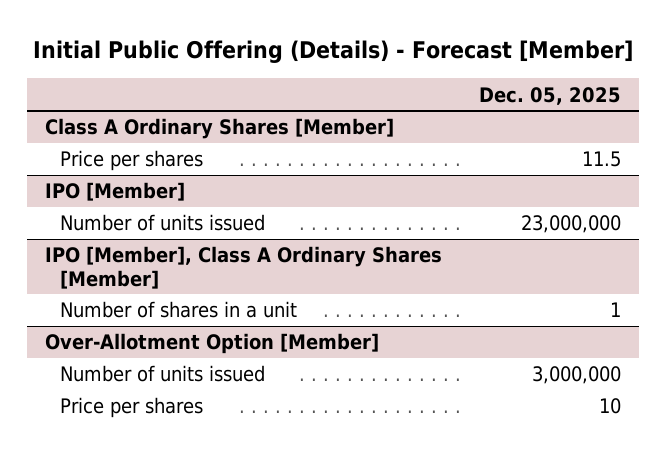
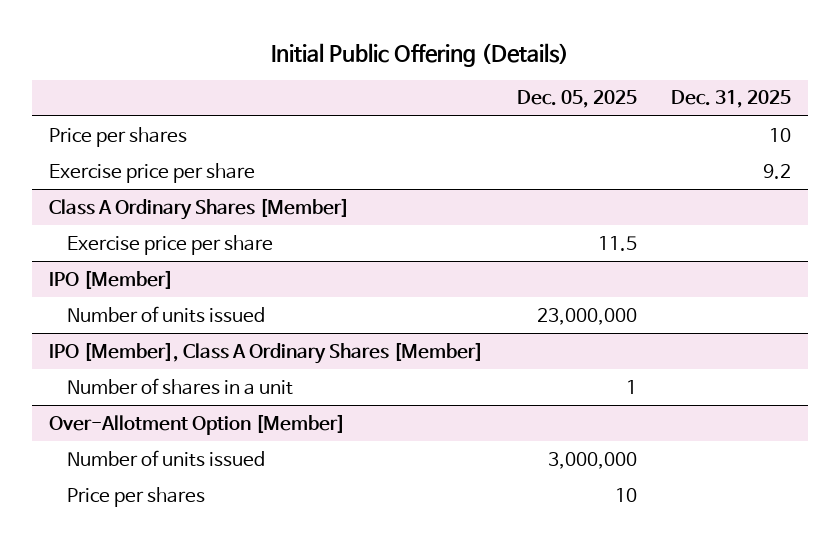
- Initial Public Offering (Details) - Forecast [Member]
+ Initial Public Offering (Details)
- | Dec. 05, 2025
+ | Dec. 05, 2025 | Dec. 31, 2025
+ Price per shares | | 10
+ Exercise price per share | | 9.2
@ Class A Ordinary Shares [Member]
- Price per shares | 11.5
+ Exercise price per share | 11.5 |

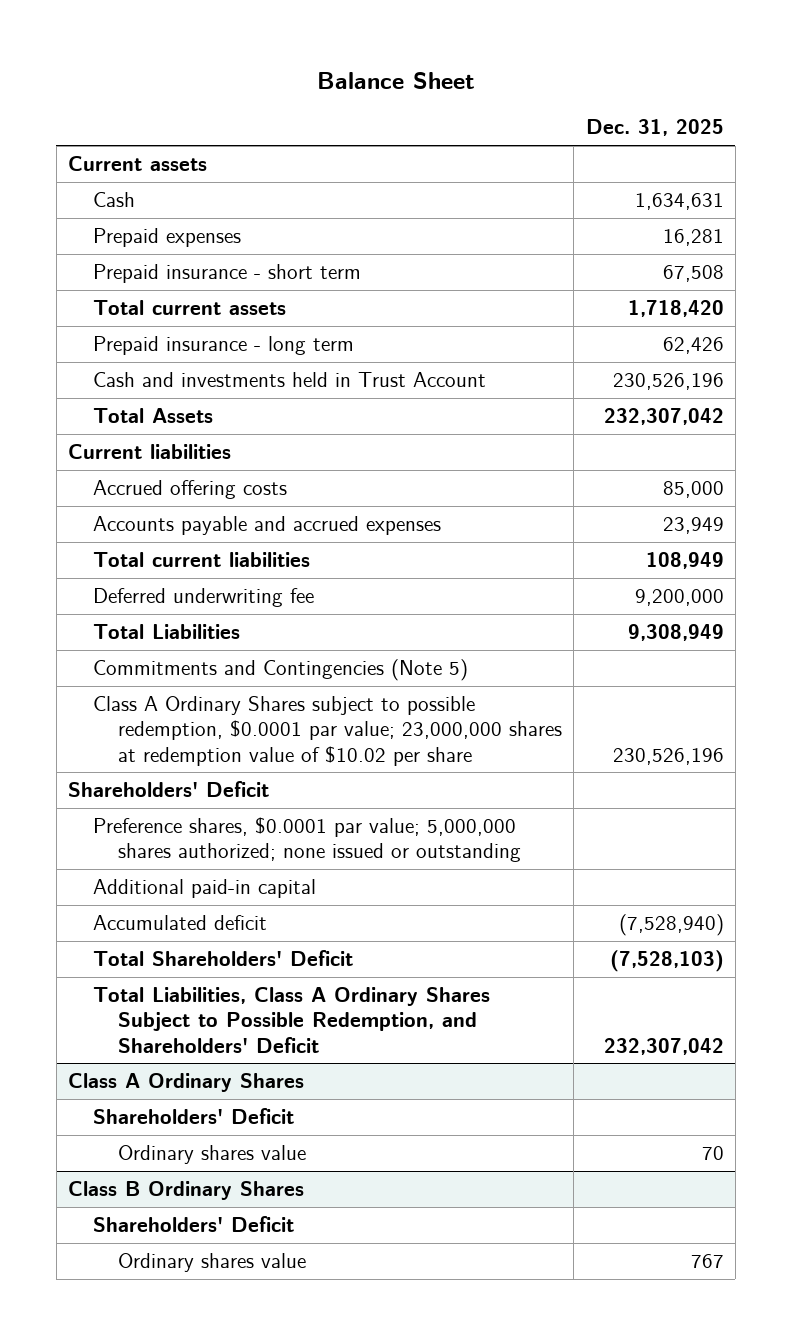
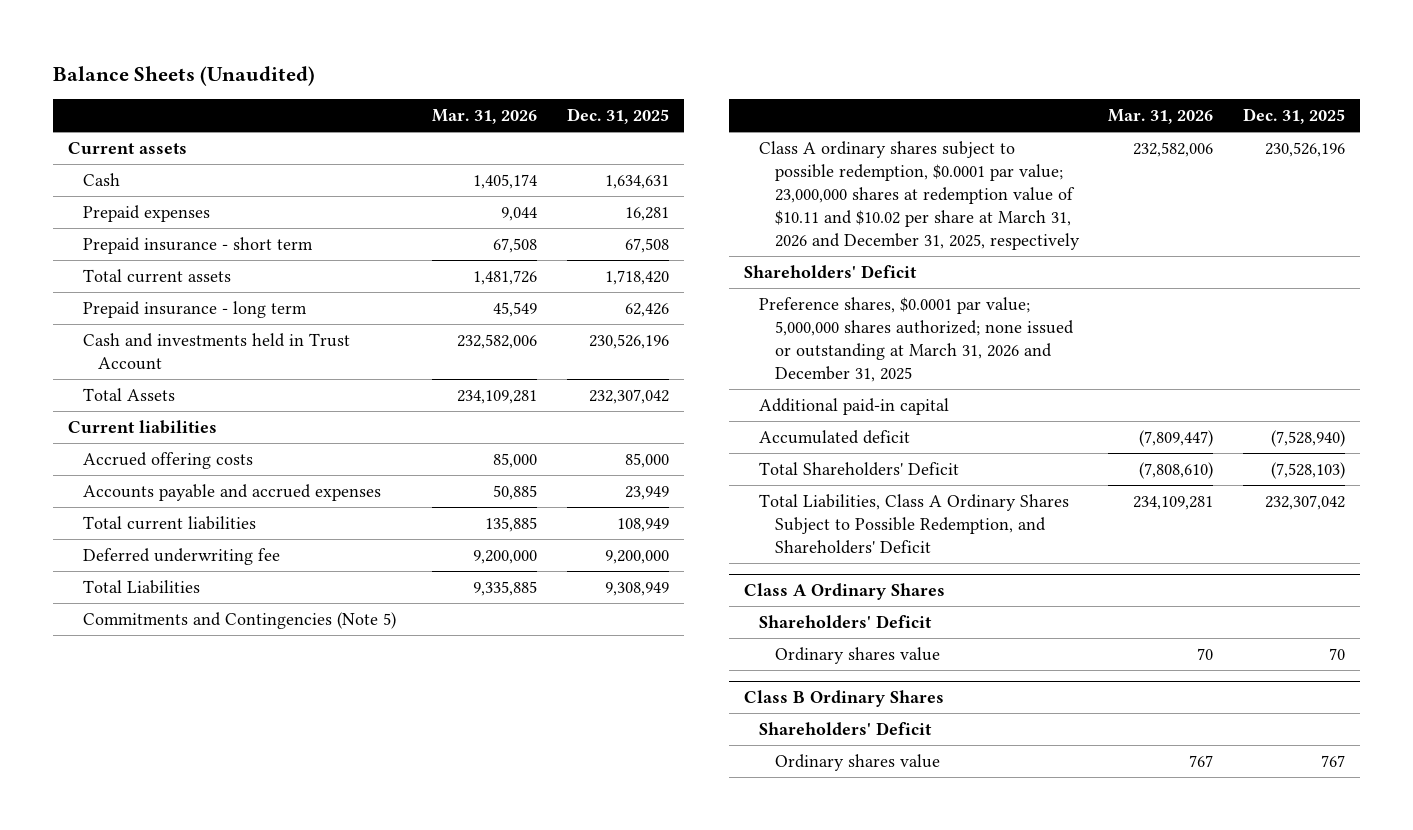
- Balance Sheet
+ Balance Sheets (Unaudited)
- | Dec. 31, 2025
+ | Mar. 31, 2026 | Dec. 31, 2025
- Class A Ordinary Shares subject to possible redemption, $0.0001 par value; 23,000,000 shares at redemption value of $10.02 per share | 230,526,196
+ Class A ordinary shares subject to possible redemption, $0.0001 par value; 23,000,000 shares at redemption value of $10.11 and $10.02 per share at March 31, 2026 and December 31, 2025, respectively | 232,582,006 | 230,526,196
- Preference shares, $0.0001 par value; 5,000,000 shares authorized; none issued or outstanding
+ Preference shares, $0.0001 par value; 5,000,000 shares authorized; none issued or outstanding at March 31, 2026 and December 31, 2025

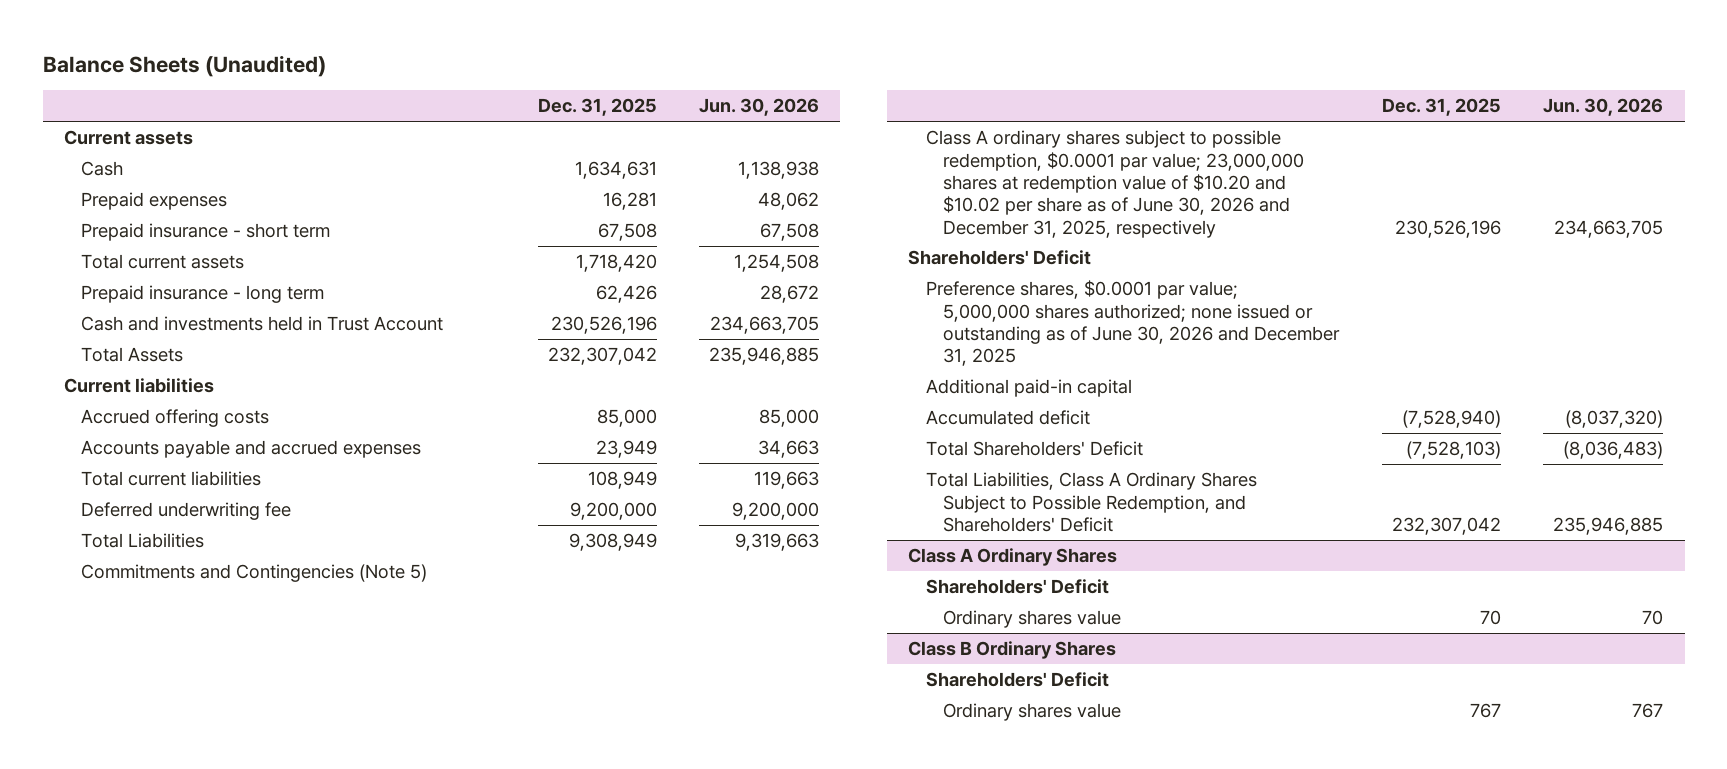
- | Mar. 31, 2026 | Dec. 31, 2025
+ | Dec. 31, 2025 | Jun. 30, 2026
- Class A ordinary shares subject to possible redemption, $0.0001 par value; 23,000,000 shares at redemption value of $10.11 and $10.02 per share at March 31, 2026 and December 31, 2025, respectively | 232,582,006 | 230,526,196
+ Class A ordinary shares subject to possible redemption, $0.0001 par value; 23,000,000 shares at redemption value of $10.20 and $10.02 per share as of June 30, 2026 and December 31, 2025, respectively | 230,526,196 | 234,663,705
- Preference shares, $0.0001 par value; 5,000,000 shares authorized; none issued or outstanding at March 31, 2026 and December 31, 2025
+ Preference shares, $0.0001 par value; 5,000,000 shares authorized; none issued or outstanding as of June 30, 2026 and December 31, 2025

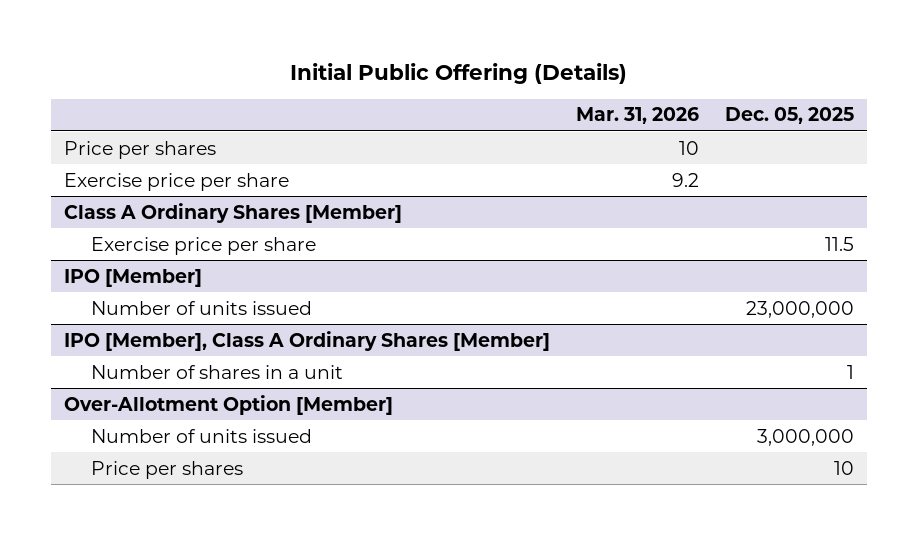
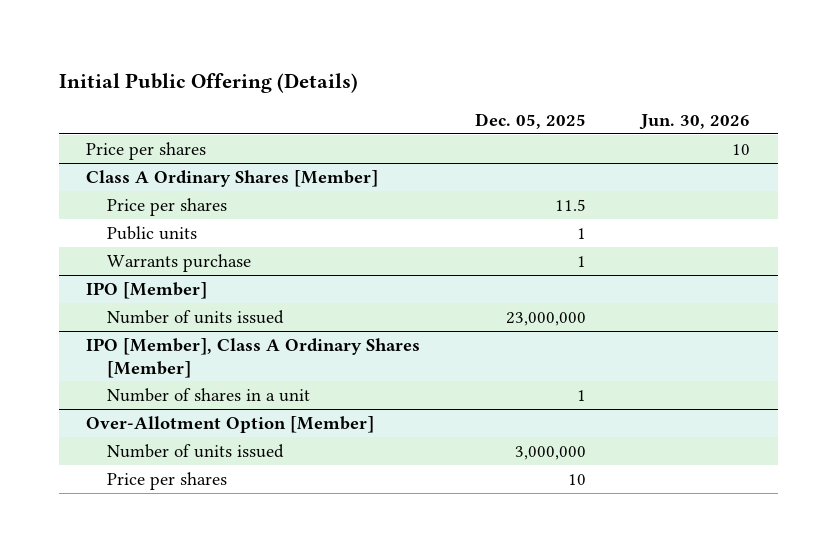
- | Mar. 31, 2026 | Dec. 05, 2025
+ | Dec. 05, 2025 | Jun. 30, 2026
- Exercise price per share | 9.2 |
@ Class A Ordinary Shares [Member]
- Exercise price per share | | 11.5
+ Price per shares | 11.5 |
+ Public units | 1 |
+ Warrants purchase | 1 |

